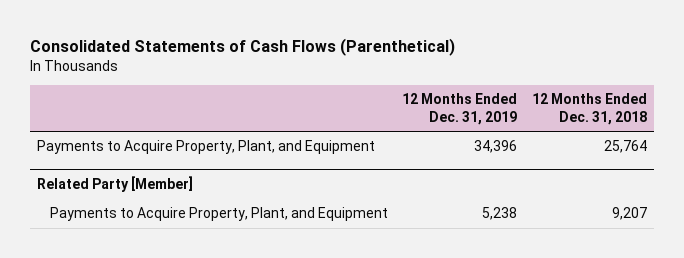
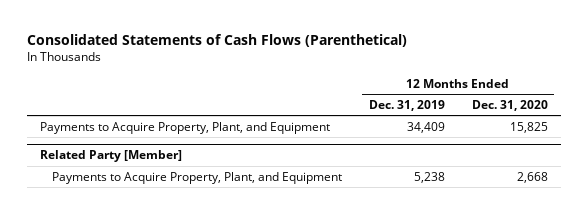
- | 12 Months Ended Dec. 31, 2019 | 12 Months Ended Dec. 31, 2018
+ | 12 Months Ended Dec. 31, 2019 | 12 Months Ended Dec. 31, 2020
- Payments to Acquire Property, Plant, and Equipment | 34,396 | 25,764
+ Payments to Acquire Property, Plant, and Equipment | 34,409 | 15,825

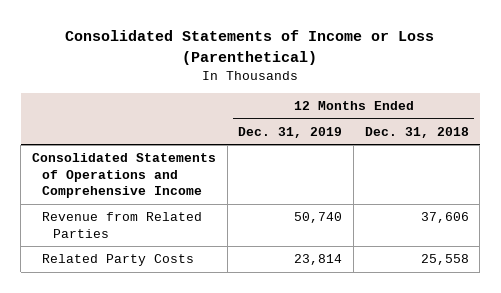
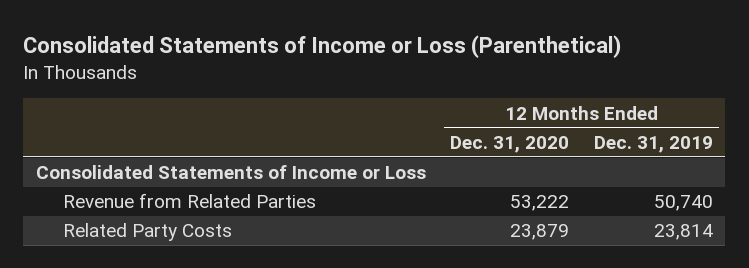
- | 12 Months Ended Dec. 31, 2019 | 12 Months Ended Dec. 31, 2018
+ | 12 Months Ended Dec. 31, 2020 | 12 Months Ended Dec. 31, 2019
- Consolidated Statements of Operations and Comprehensive Income
+ Consolidated Statements of Income or Loss

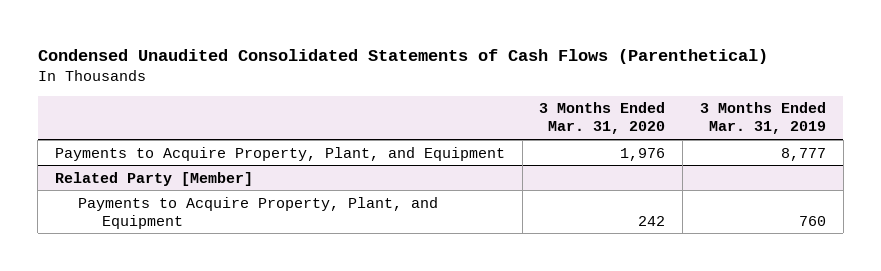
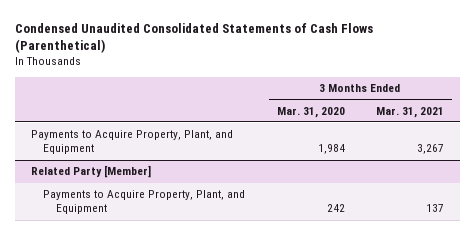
- | 3 Months Ended Mar. 31, 2020 | 3 Months Ended Mar. 31, 2019
+ | 3 Months Ended Mar. 31, 2020 | 3 Months Ended Mar. 31, 2021
- Payments to Acquire Property, Plant, and Equipment | 1,976 | 8,777
+ Payments to Acquire Property, Plant, and Equipment | 1,984 | 3,267

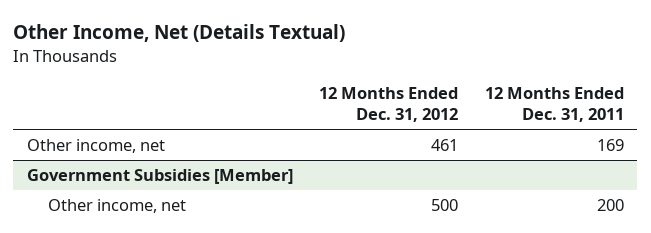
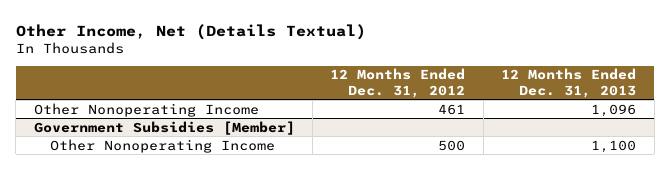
- | 12 Months Ended Dec. 31, 2012 | 12 Months Ended Dec. 31, 2011
+ | 12 Months Ended Dec. 31, 2012 | 12 Months Ended Dec. 31, 2013
- Other income, net | 461 | 169
+ Other Nonoperating Income | 461 | 1,096
@ Government Subsidies [Member]
- Other income, net | 500 | 200
+ Other Nonoperating Income | 500 | 1,100

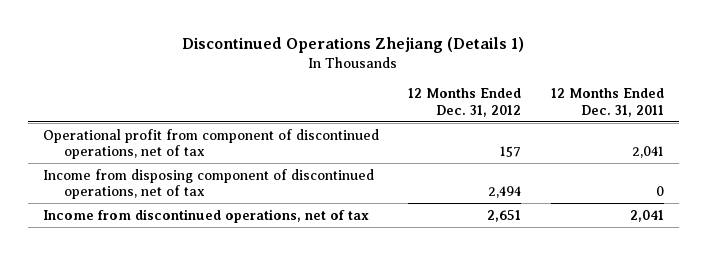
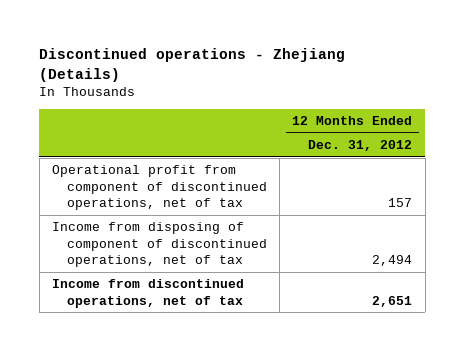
- Discontinued Operations Zhejiang (Details 1)
+ Discontinued operations - Zhejiang (Details)
- | 12 Months Ended Dec. 31, 2012 | 12 Months Ended Dec. 31, 2011
+ | 12 Months Ended Dec. 31, 2012
- Income from disposing component of discontinued operations, net of tax | 2,494 | 0
+ Income from disposing of component of discontinued operations, net of tax | 2,494

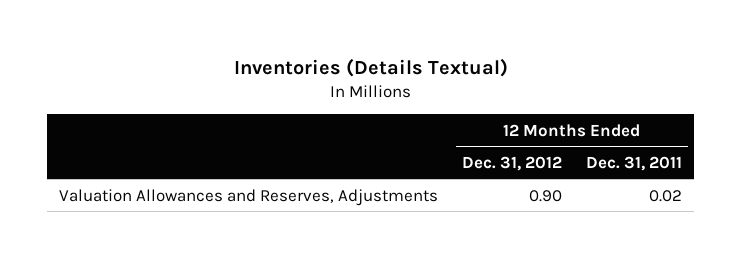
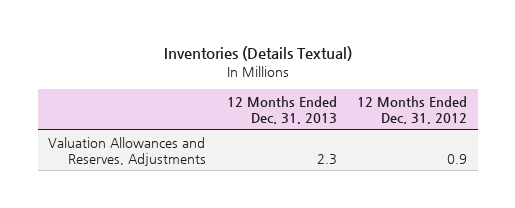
- | 12 Months Ended Dec. 31, 2012 | 12 Months Ended Dec. 31, 2011
+ | 12 Months Ended Dec. 31, 2013 | 12 Months Ended Dec. 31, 2012
- Valuation Allowances and Reserves, Adjustments | 0.90 | 0.02
+ Valuation Allowances and Reserves, Adjustments | 2.3 | 0.9

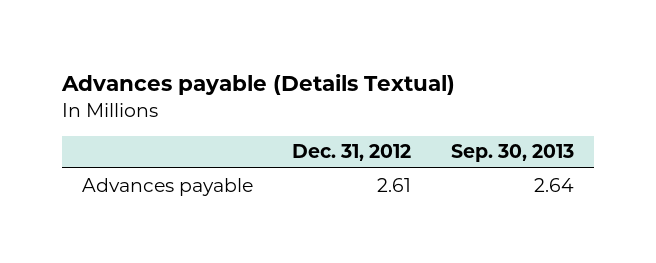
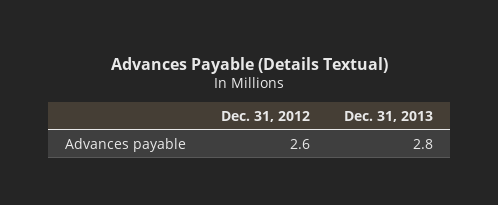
- Advances payable (Details Textual)
+ Advances Payable (Details Textual)
- | Dec. 31, 2012 | Sep. 30, 2013
+ | Dec. 31, 2012 | Dec. 31, 2013
- Advances payable | 2.61 | 2.64
+ Advances payable | 2.6 | 2.8

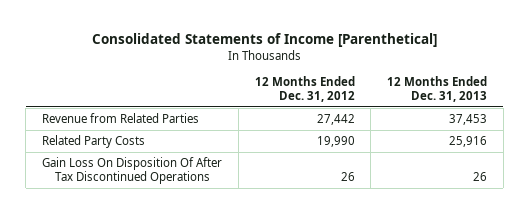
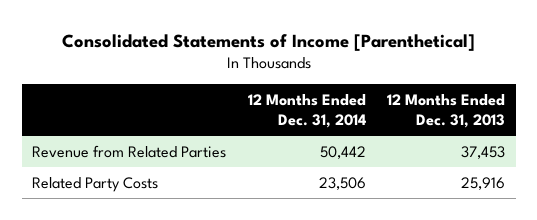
- | 12 Months Ended Dec. 31, 2012 | 12 Months Ended Dec. 31, 2013
+ | 12 Months Ended Dec. 31, 2014 | 12 Months Ended Dec. 31, 2013
- Gain Loss On Disposition Of After Tax Discontinued Operations | 26 | 26

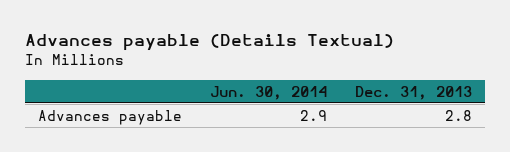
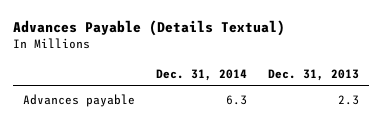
- Advances payable (Details Textual)
+ Advances Payable (Details Textual)
- | Jun. 30, 2014 | Dec. 31, 2013
+ | Dec. 31, 2014 | Dec. 31, 2013
- Advances payable | 2.9 | 2.8
+ Advances payable | 6.3 | 2.3

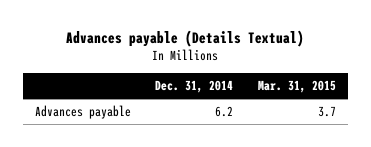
- Advances Payable (Details Textual)
+ Advances payable (Details Textual)
- | Dec. 31, 2014 | Dec. 31, 2013
+ | Dec. 31, 2014 | Mar. 31, 2015
- Advances payable | 6.3 | 2.3
+ Advances payable | 6.2 | 3.7

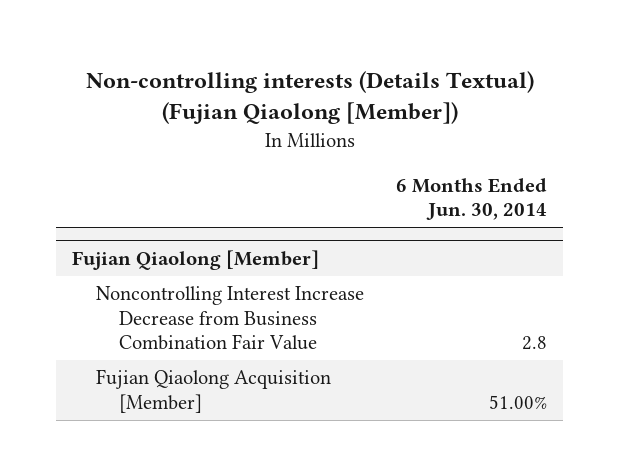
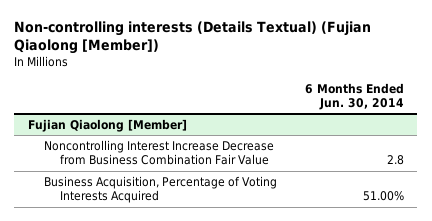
@ Fujian Qiaolong [Member]
- Fujian Qiaolong Acquisition [Member] | 51.00%
+ Business Acquisition, Percentage of Voting Interests Acquired | 51.00%

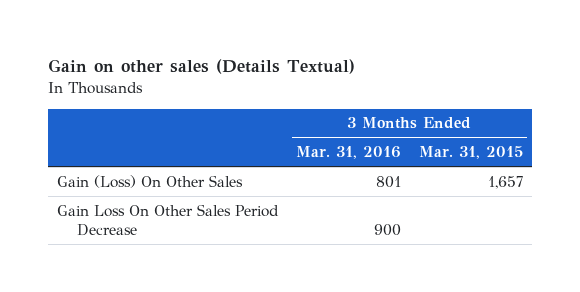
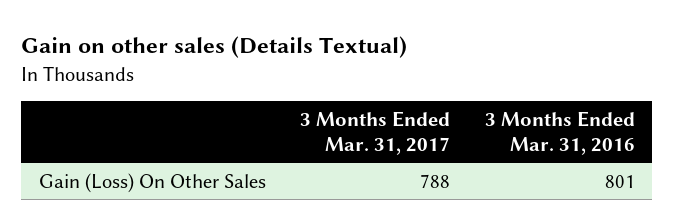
- | 3 Months Ended Mar. 31, 2016 | 3 Months Ended Mar. 31, 2015
+ | 3 Months Ended Mar. 31, 2017 | 3 Months Ended Mar. 31, 2016
- Gain Loss On Other Sales Period Decrease | 900 |

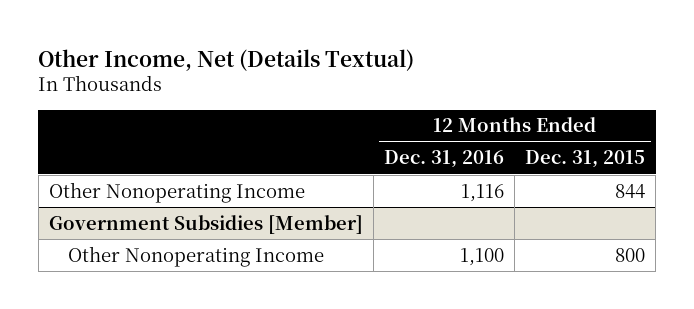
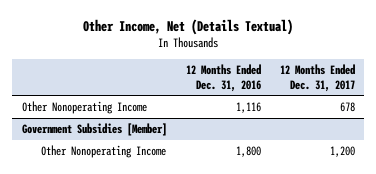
- | 12 Months Ended Dec. 31, 2016 | 12 Months Ended Dec. 31, 2015
+ | 12 Months Ended Dec. 31, 2016 | 12 Months Ended Dec. 31, 2017
@ Government Subsidies [Member]
- Other Nonoperating Income | 1,100 | 800
+ Other Nonoperating Income | 1,800 | 1,200

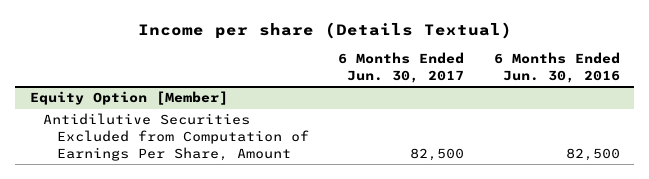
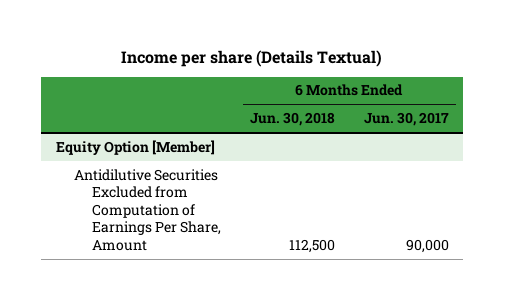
- | 6 Months Ended Jun. 30, 2017 | 6 Months Ended Jun. 30, 2016
+ | 6 Months Ended Jun. 30, 2018 | 6 Months Ended Jun. 30, 2017
@ Equity Option [Member]
- Antidilutive Securities Excluded from Computation of Earnings Per Share, Amount | 82,500 | 82,500
+ Antidilutive Securities Excluded from Computation of Earnings Per Share, Amount | 112,500 | 90,000

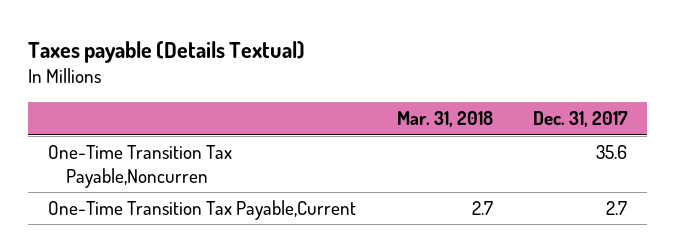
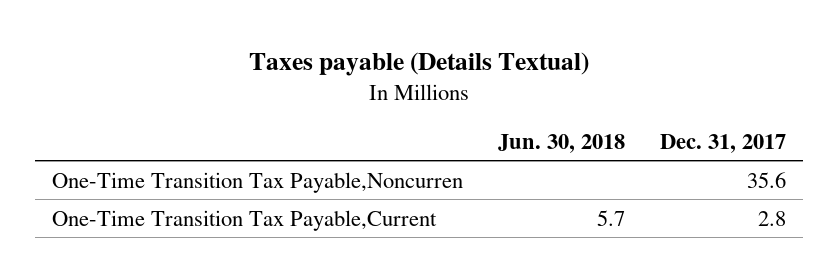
- | Mar. 31, 2018 | Dec. 31, 2017
+ | Jun. 30, 2018 | Dec. 31, 2017
- One-Time Transition Tax Payable,Current | 2.7 | 2.7
+ One-Time Transition Tax Payable,Current | 5.7 | 2.8

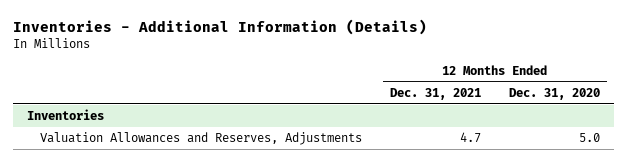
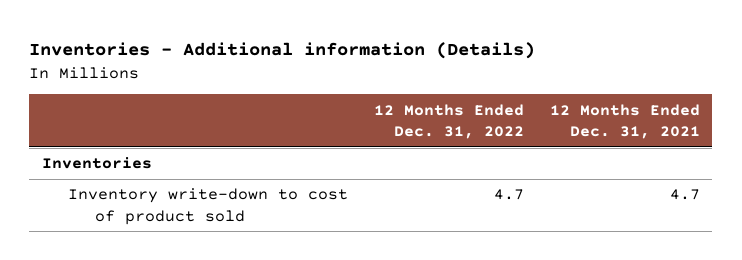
- Inventories - Additional Information (Details)
+ Inventories - Additional information (Details)
- | 12 Months Ended Dec. 31, 2021 | 12 Months Ended Dec. 31, 2020
+ | 12 Months Ended Dec. 31, 2022 | 12 Months Ended Dec. 31, 2021
- Valuation Allowances and Reserves, Adjustments | 4.7 | 5.0
+ Inventory write-down to cost of product sold | 4.7 | 4.7

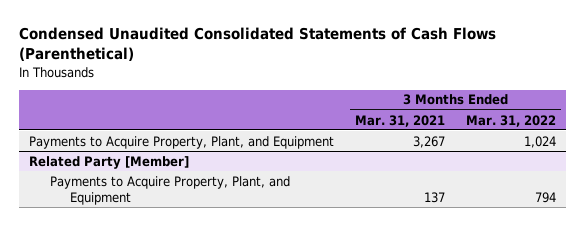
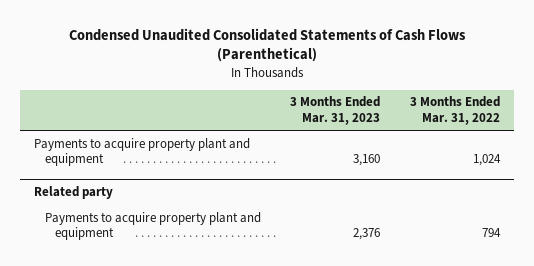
- | 3 Months Ended Mar. 31, 2021 | 3 Months Ended Mar. 31, 2022
+ | 3 Months Ended Mar. 31, 2023 | 3 Months Ended Mar. 31, 2022
- Payments to Acquire Property, Plant, and Equipment | 3,267 | 1,024
- Related Party [Member]
- Payments to Acquire Property, Plant, and Equipment | 137 | 794
+ Payments to acquire property plant and equipment | 3,160 | 1,024
+ Related party
+ Payments to acquire property plant and equipment | 2,376 | 794

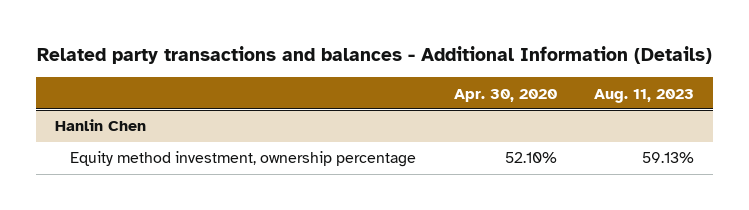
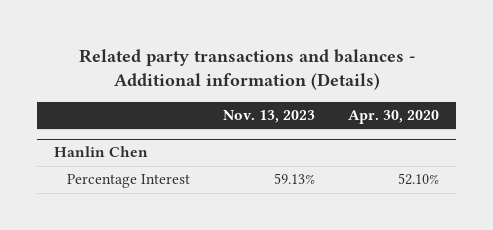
- Related party transactions and balances - Additional Information (Details)
+ Related party transactions and balances - Additional information (Details)
- | Apr. 30, 2020 | Aug. 11, 2023
+ | Nov. 13, 2023 | Apr. 30, 2020
@ Hanlin Chen
- Equity method investment, ownership percentage | 52.10% | 59.13%
+ Percentage Interest | 59.13% | 52.10%

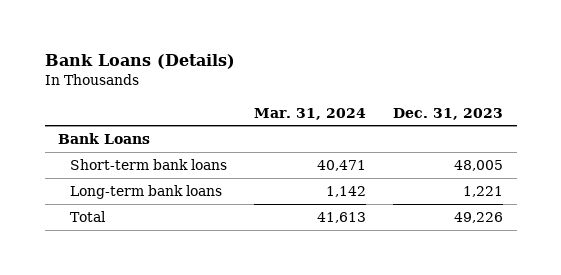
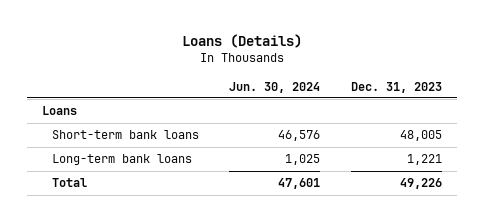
- Bank Loans (Details)
+ Loans (Details)
- | Mar. 31, 2024 | Dec. 31, 2023
+ | Jun. 30, 2024 | Dec. 31, 2023
- Bank Loans
+ Loans

